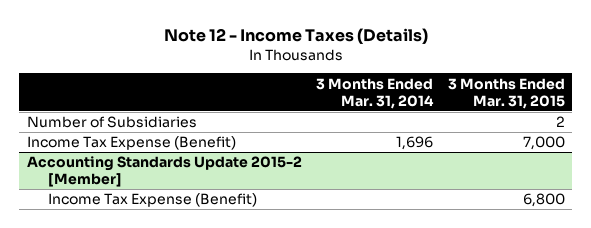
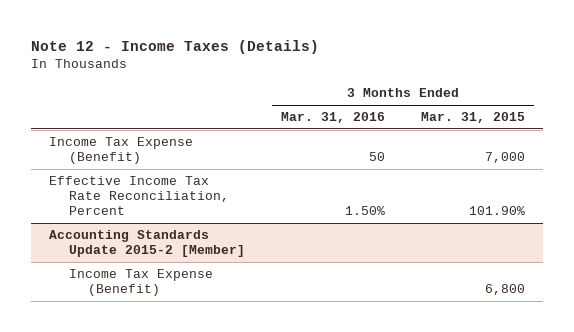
- | 3 Months Ended Mar. 31, 2014 | 3 Months Ended Mar. 31, 2015
+ | 3 Months Ended Mar. 31, 2016 | 3 Months Ended Mar. 31, 2015
- Number of Subsidiaries | | 2
+ Effective Income Tax Rate Reconciliation, Percent | 1.50% | 101.90%

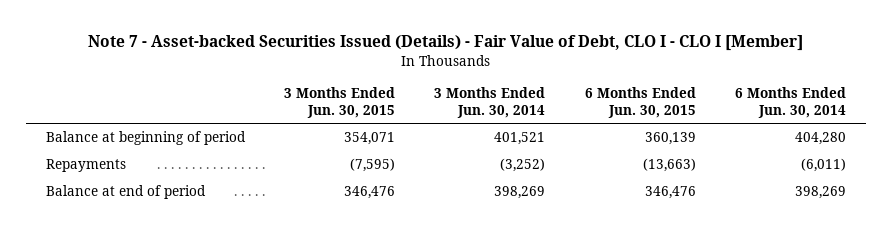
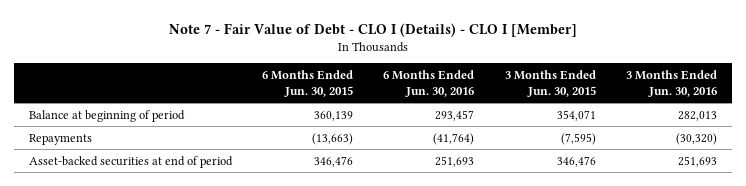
- Note 7 - Asset-backed Securities Issued (Details) - Fair Value of Debt, CLO I - CLO I [Member]
+ Note 7 - Fair Value of Debt - CLO I (Details) - CLO I [Member]
- | 3 Months Ended Jun. 30, 2015 | 3 Months Ended Jun. 30, 2014 | 6 Months Ended Jun. 30, 2015 | 6 Months Ended Jun. 30, 2014
+ | 6 Months Ended Jun. 30, 2015 | 6 Months Ended Jun. 30, 2016 | 3 Months Ended Jun. 30, 2015 | 3 Months Ended Jun. 30, 2016
- Balance at end of period | 346,476 | 398,269 | 346,476 | 398,269
+ Asset-backed securities at end of period | 346,476 | 251,693 | 346,476 | 251,693

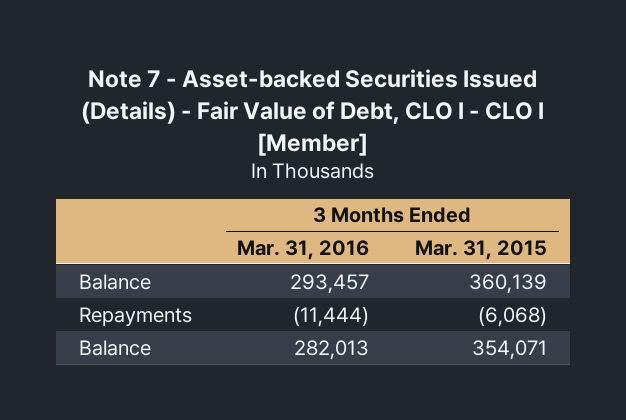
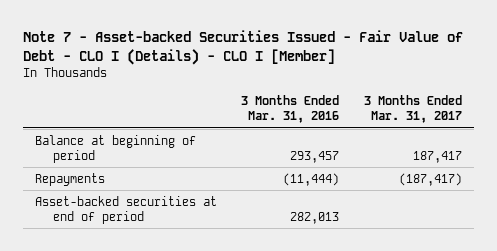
- Note 7 - Asset-backed Securities Issued (Details) - Fair Value of Debt, CLO I - CLO I [Member]
+ Note 7 - Asset-backed Securities Issued - Fair Value of Debt - CLO I (Details) - CLO I [Member]
- | 3 Months Ended Mar. 31, 2016 | 3 Months Ended Mar. 31, 2015
+ | 3 Months Ended Mar. 31, 2016 | 3 Months Ended Mar. 31, 2017
- Balance | 293,457 | 360,139
+ Balance at beginning of period | 293,457 | 187,417
- Balance | 282,013 | 354,071
+ Asset-backed securities at end of period | 282,013 |

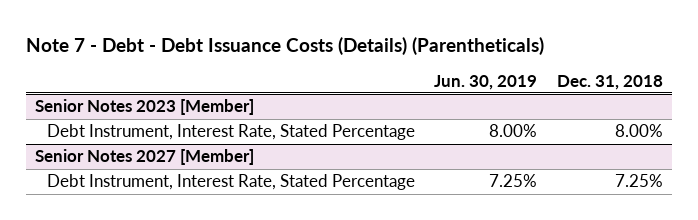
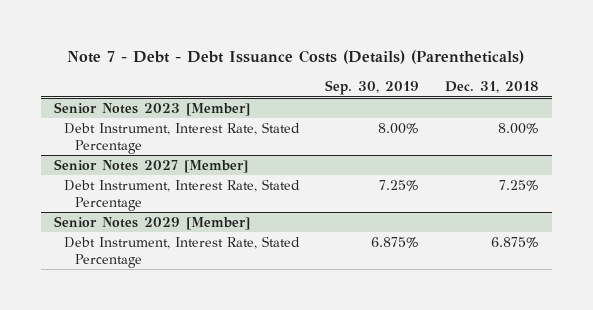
- | Jun. 30, 2019 | Dec. 31, 2018
+ | Sep. 30, 2019 | Dec. 31, 2018
+ Senior Notes 2029 [Member]
+ Debt Instrument, Interest Rate, Stated Percentage | 6.875% | 6.875%

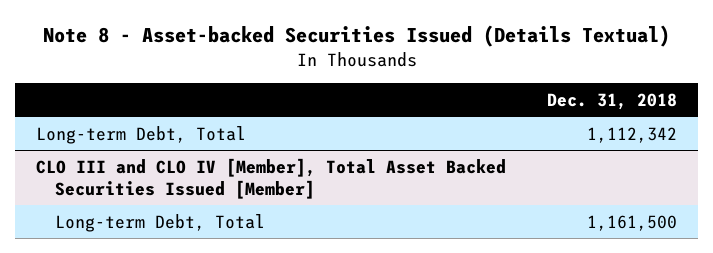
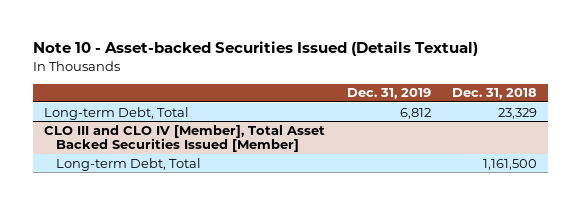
- Note 8 - Asset-backed Securities Issued (Details Textual)
+ Note 10 - Asset-backed Securities Issued (Details Textual)
- | Dec. 31, 2018
+ | Dec. 31, 2019 | Dec. 31, 2018
- Long-term Debt, Total | 1,112,342
+ Long-term Debt, Total | 6,812 | 23,329

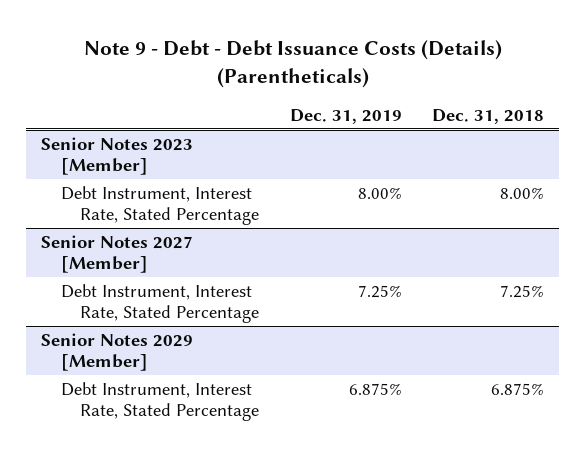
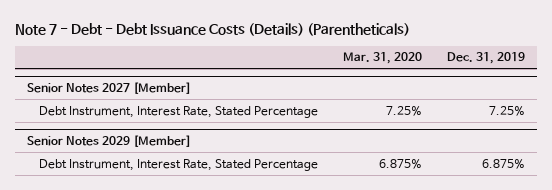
- Note 9 - Debt - Debt Issuance Costs (Details) (Parentheticals)
+ Note 7 - Debt - Debt Issuance Costs (Details) (Parentheticals)
- | Dec. 31, 2019 | Dec. 31, 2018
+ | Mar. 31, 2020 | Dec. 31, 2019
- Senior Notes 2023 [Member]
- Debt Instrument, Interest Rate, Stated Percentage | 8.00% | 8.00%

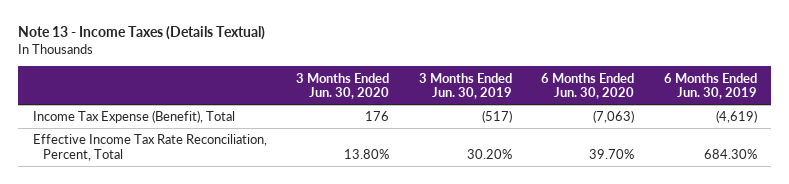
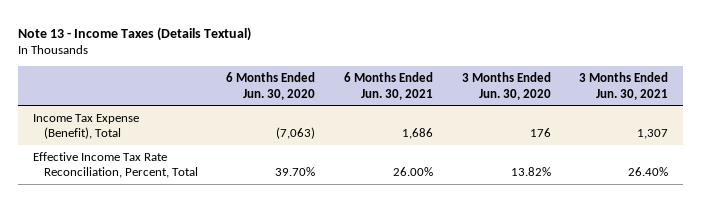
- | 3 Months Ended Jun. 30, 2020 | 3 Months Ended Jun. 30, 2019 | 6 Months Ended Jun. 30, 2020 | 6 Months Ended Jun. 30, 2019
+ | 6 Months Ended Jun. 30, 2020 | 6 Months Ended Jun. 30, 2021 | 3 Months Ended Jun. 30, 2020 | 3 Months Ended Jun. 30, 2021
- Effective Income Tax Rate Reconciliation, Percent, Total | 13.80% | 30.20% | 39.70% | 684.30%
+ Effective Income Tax Rate Reconciliation, Percent, Total | 39.70% | 26.00% | 13.82% | 26.40%

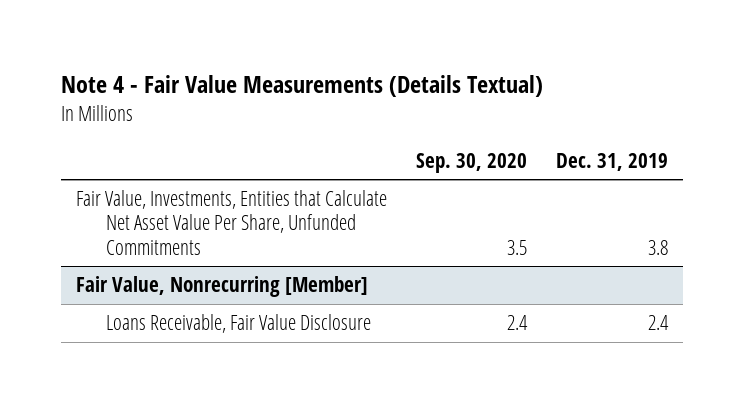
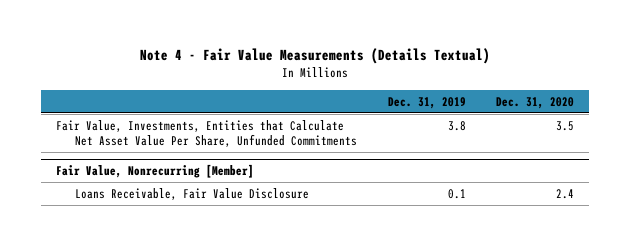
- | Sep. 30, 2020 | Dec. 31, 2019
+ | Dec. 31, 2019 | Dec. 31, 2020
@ Fair Value, Nonrecurring [Member]
- Loans Receivable, Fair Value Disclosure | 2.4 | 2.4
+ Loans Receivable, Fair Value Disclosure | 0.1 | 2.4

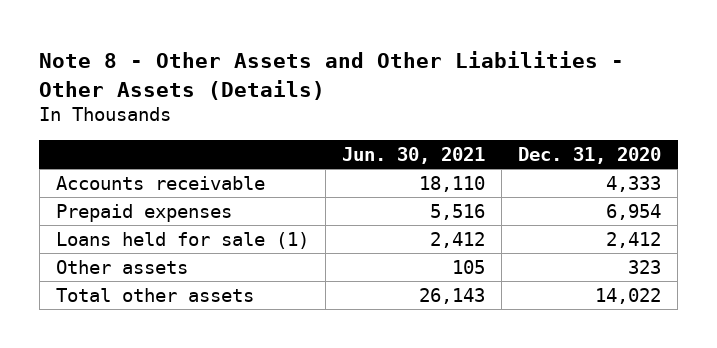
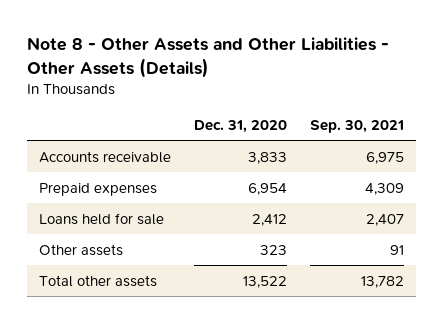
- | Jun. 30, 2021 | Dec. 31, 2020
+ | Dec. 31, 2020 | Sep. 30, 2021
- Accounts receivable | 18,110 | 4,333
+ Accounts receivable | 3,833 | 6,975
- Loans held for sale (1) | 2,412 | 2,412
+ Loans held for sale | 2,412 | 2,407
- Total other assets | 26,143 | 14,022
+ Total other assets | 13,522 | 13,782

